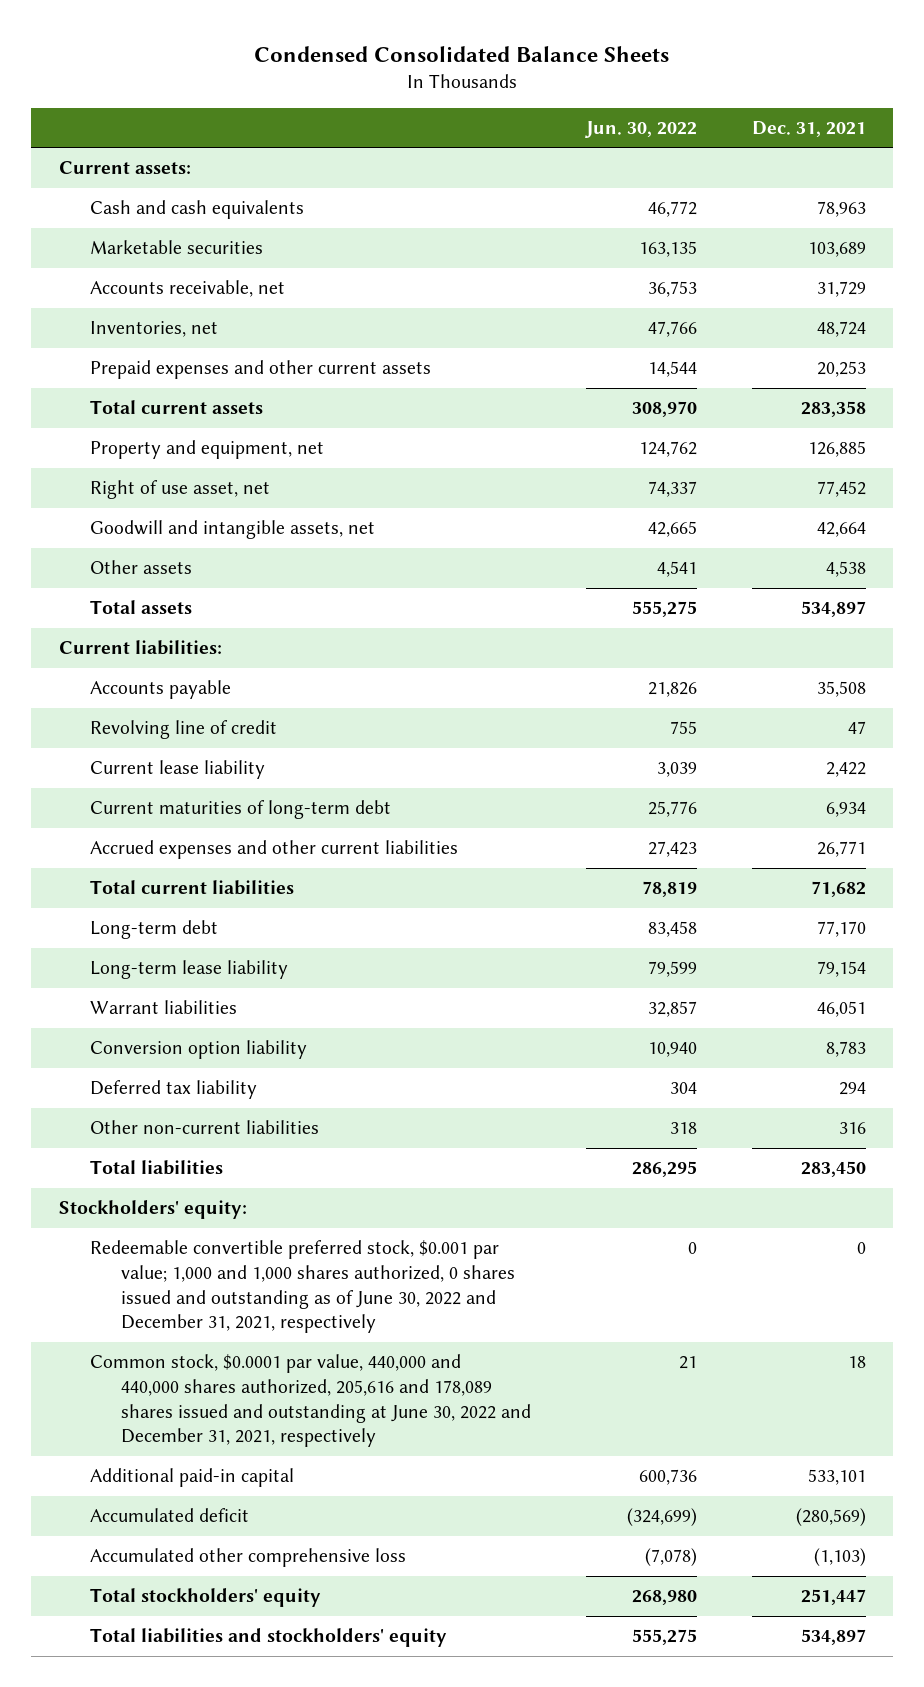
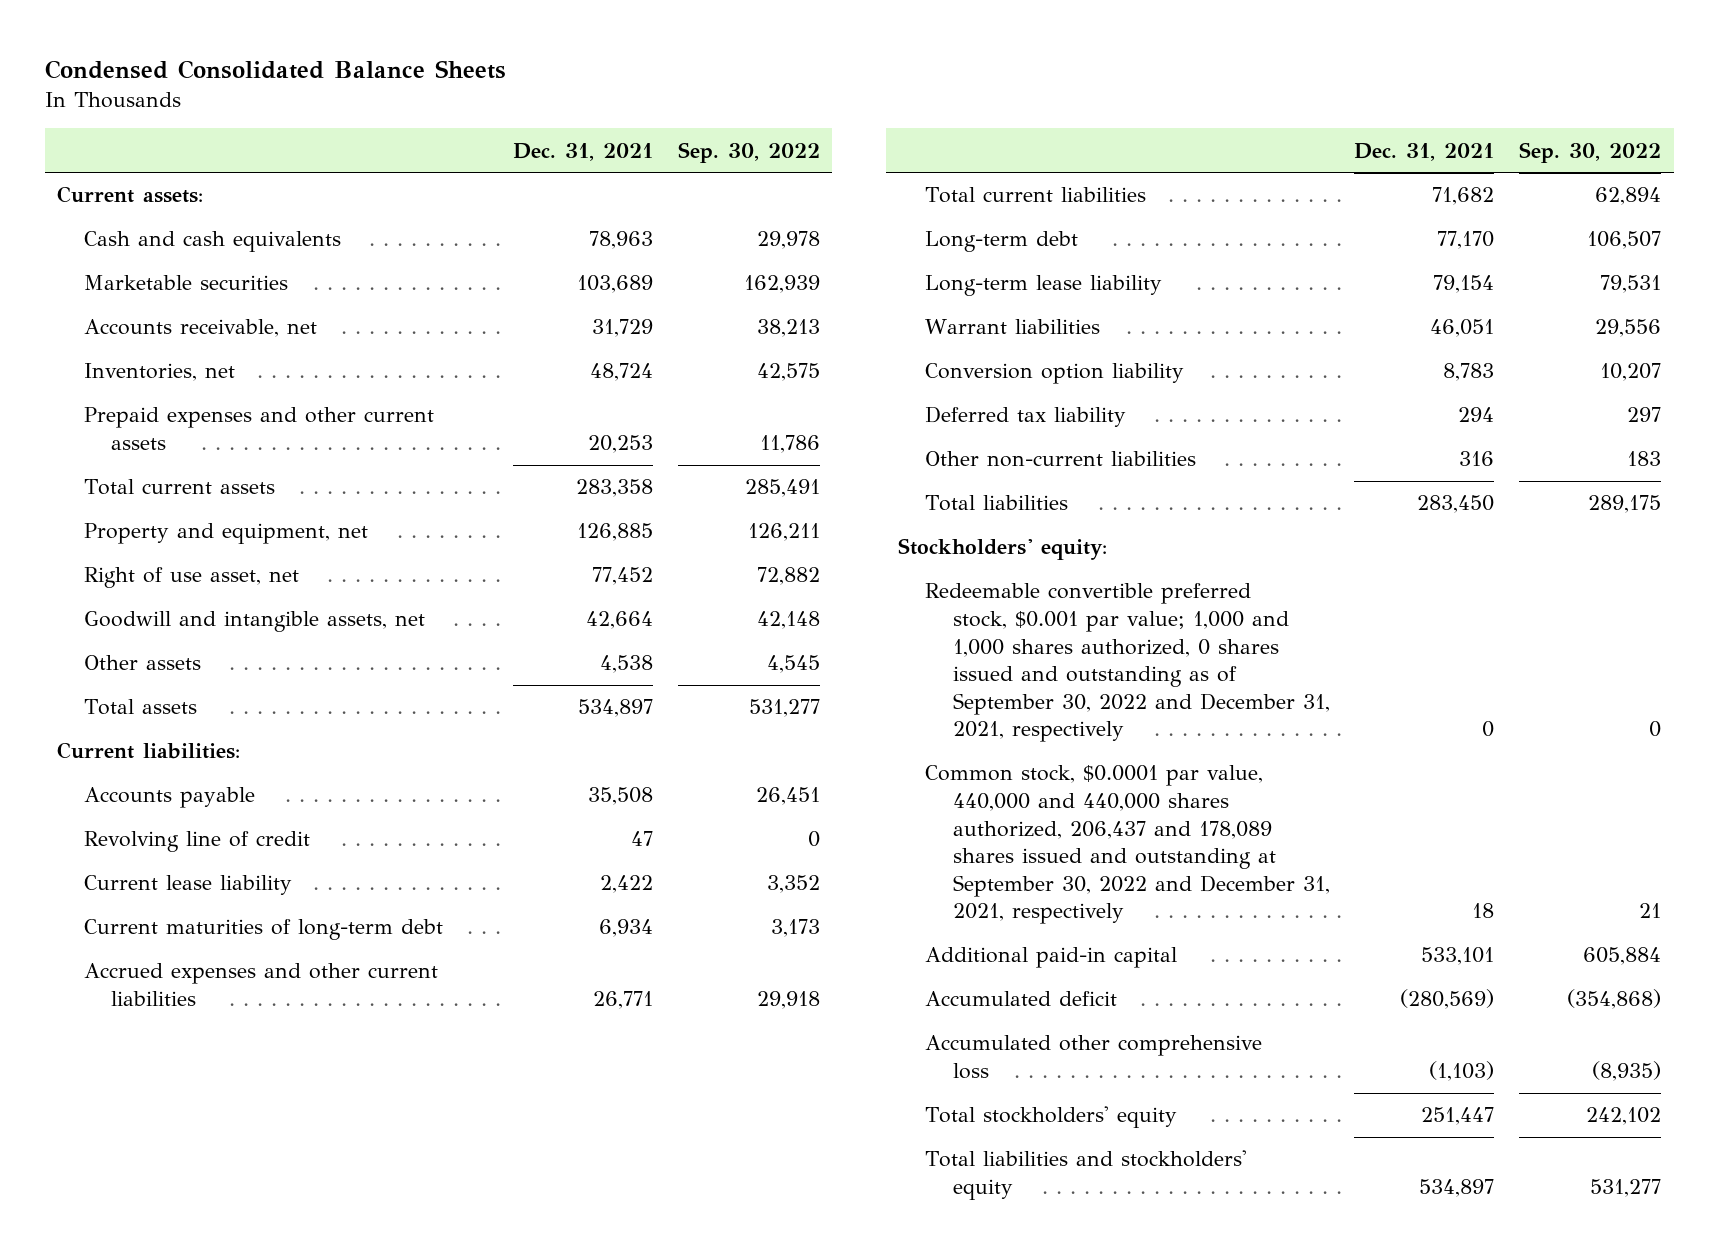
- | Jun. 30, 2022 | Dec. 31, 2021
+ | Dec. 31, 2021 | Sep. 30, 2022
- Redeemable convertible preferred stock, $0.001 par value; 1,000 and 1,000 shares authorized, 0 shares issued and outstanding as of June 30, 2022 and December 31, 2021, respectively | 0 | 0
- Common stock, $0.0001 par value, 440,000 and 440,000 shares authorized, 205,616 and 178,089 shares issued and outstanding at June 30, 2022 and December 31, 2021, respectively | 21 | 18
+ Redeemable convertible preferred stock, $0.001 par value; 1,000 and 1,000 shares authorized, 0 shares issued and outstanding as of September 30, 2022 and December 31, 2021, respectively | 0 | 0
+ Common stock, $0.0001 par value, 440,000 and 440,000 shares authorized, 206,437 and 178,089 shares issued and outstanding at September 30, 2022 and December 31, 2021, respectively | 18 | 21

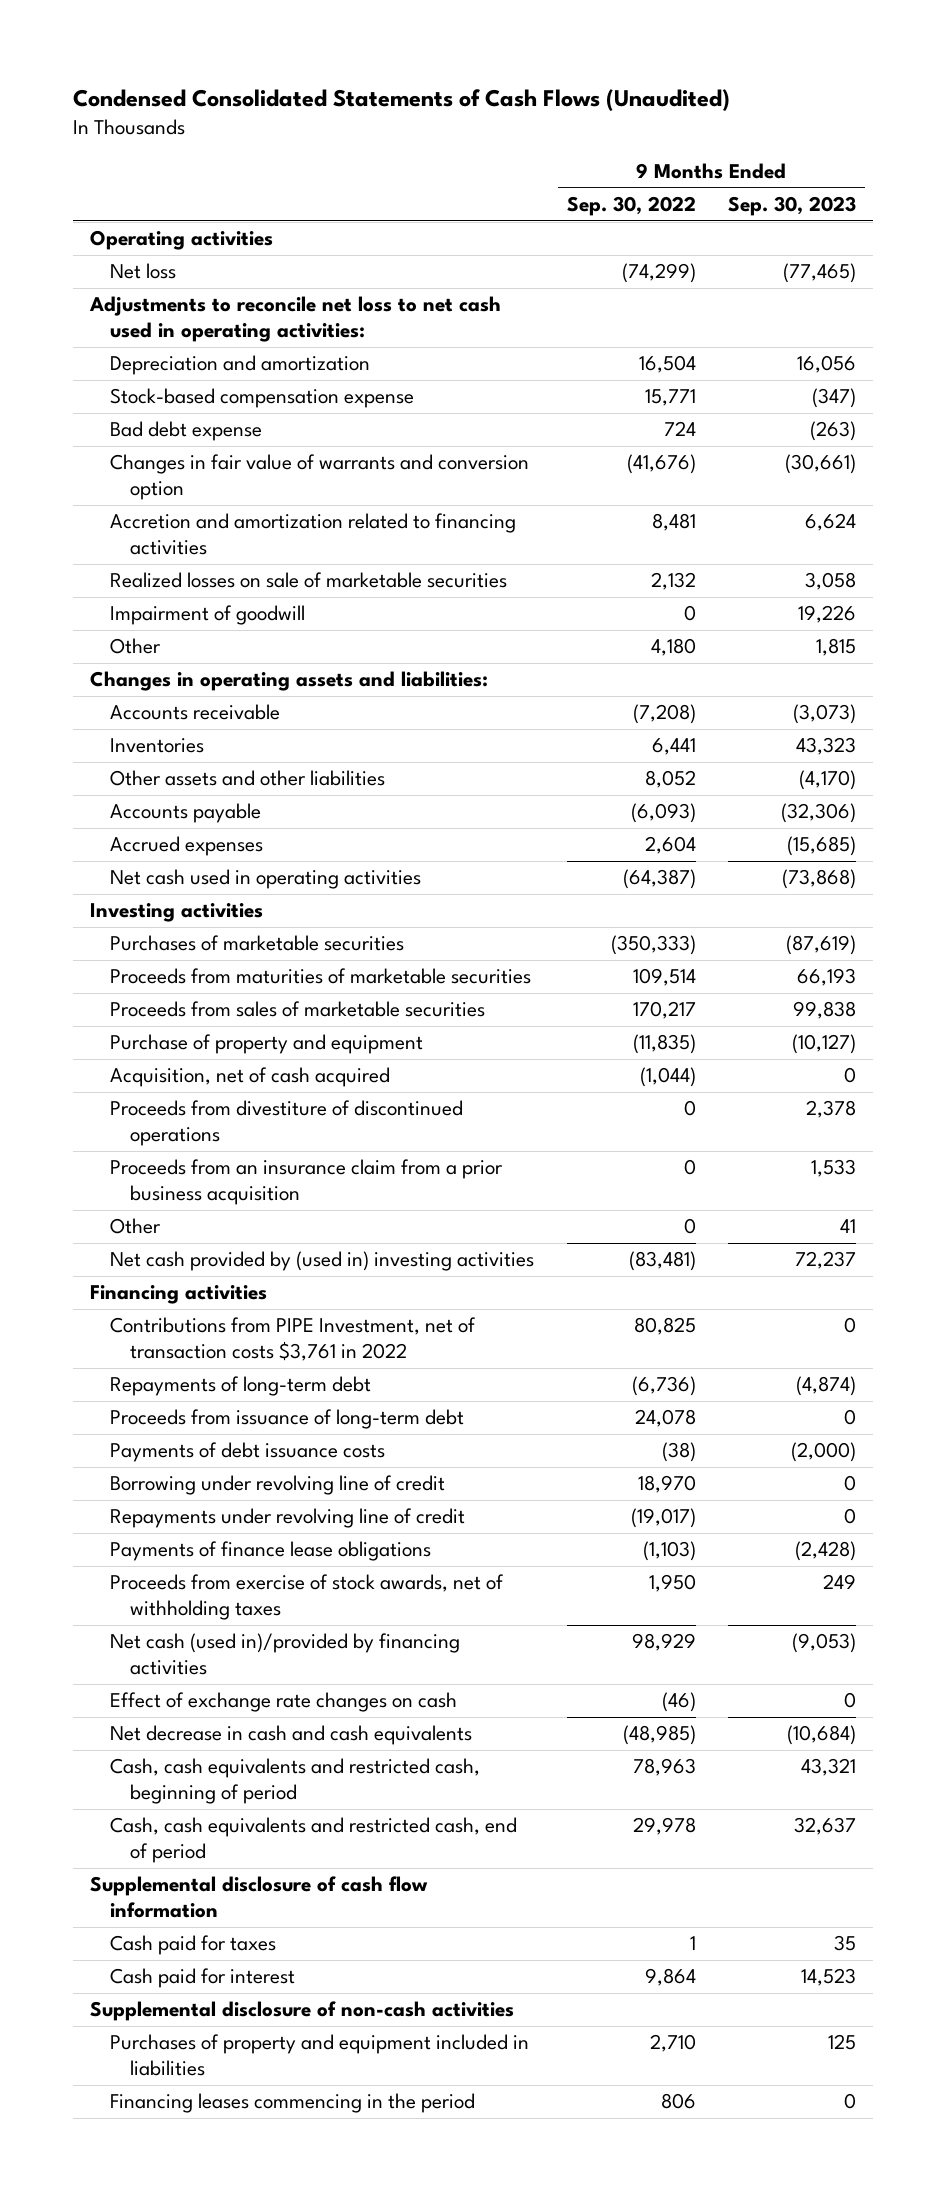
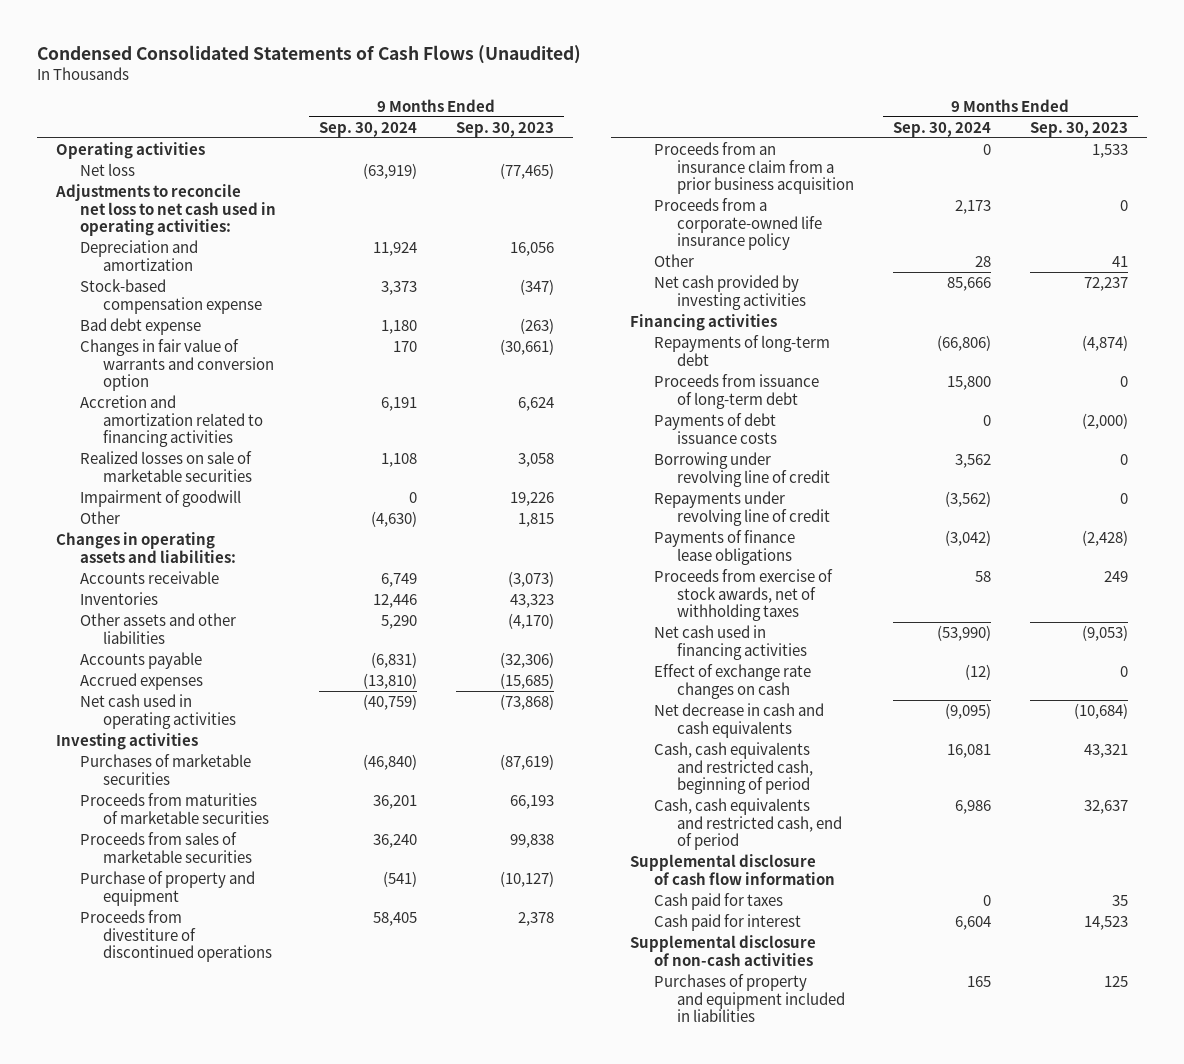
- | 9 Months Ended Sep. 30, 2022 | 9 Months Ended Sep. 30, 2023
+ | 9 Months Ended Sep. 30, 2024 | 9 Months Ended Sep. 30, 2023
- Acquisition, net of cash acquired | (1,044) | 0
+ Proceeds from a corporate-owned life insurance policy | 2,173 | 0
- Net cash provided by (used in) investing activities | (83,481) | 72,237
+ Net cash provided by investing activities | 85,666 | 72,237
- Contributions from PIPE Investment, net of transaction costs $3,761 in 2022 | 80,825 | 0
- Net cash (used in)/provided by financing activities | 98,929 | (9,053)
+ Net cash used in financing activities | (53,990) | (9,053)
- Financing leases commencing in the period | 806 | 0

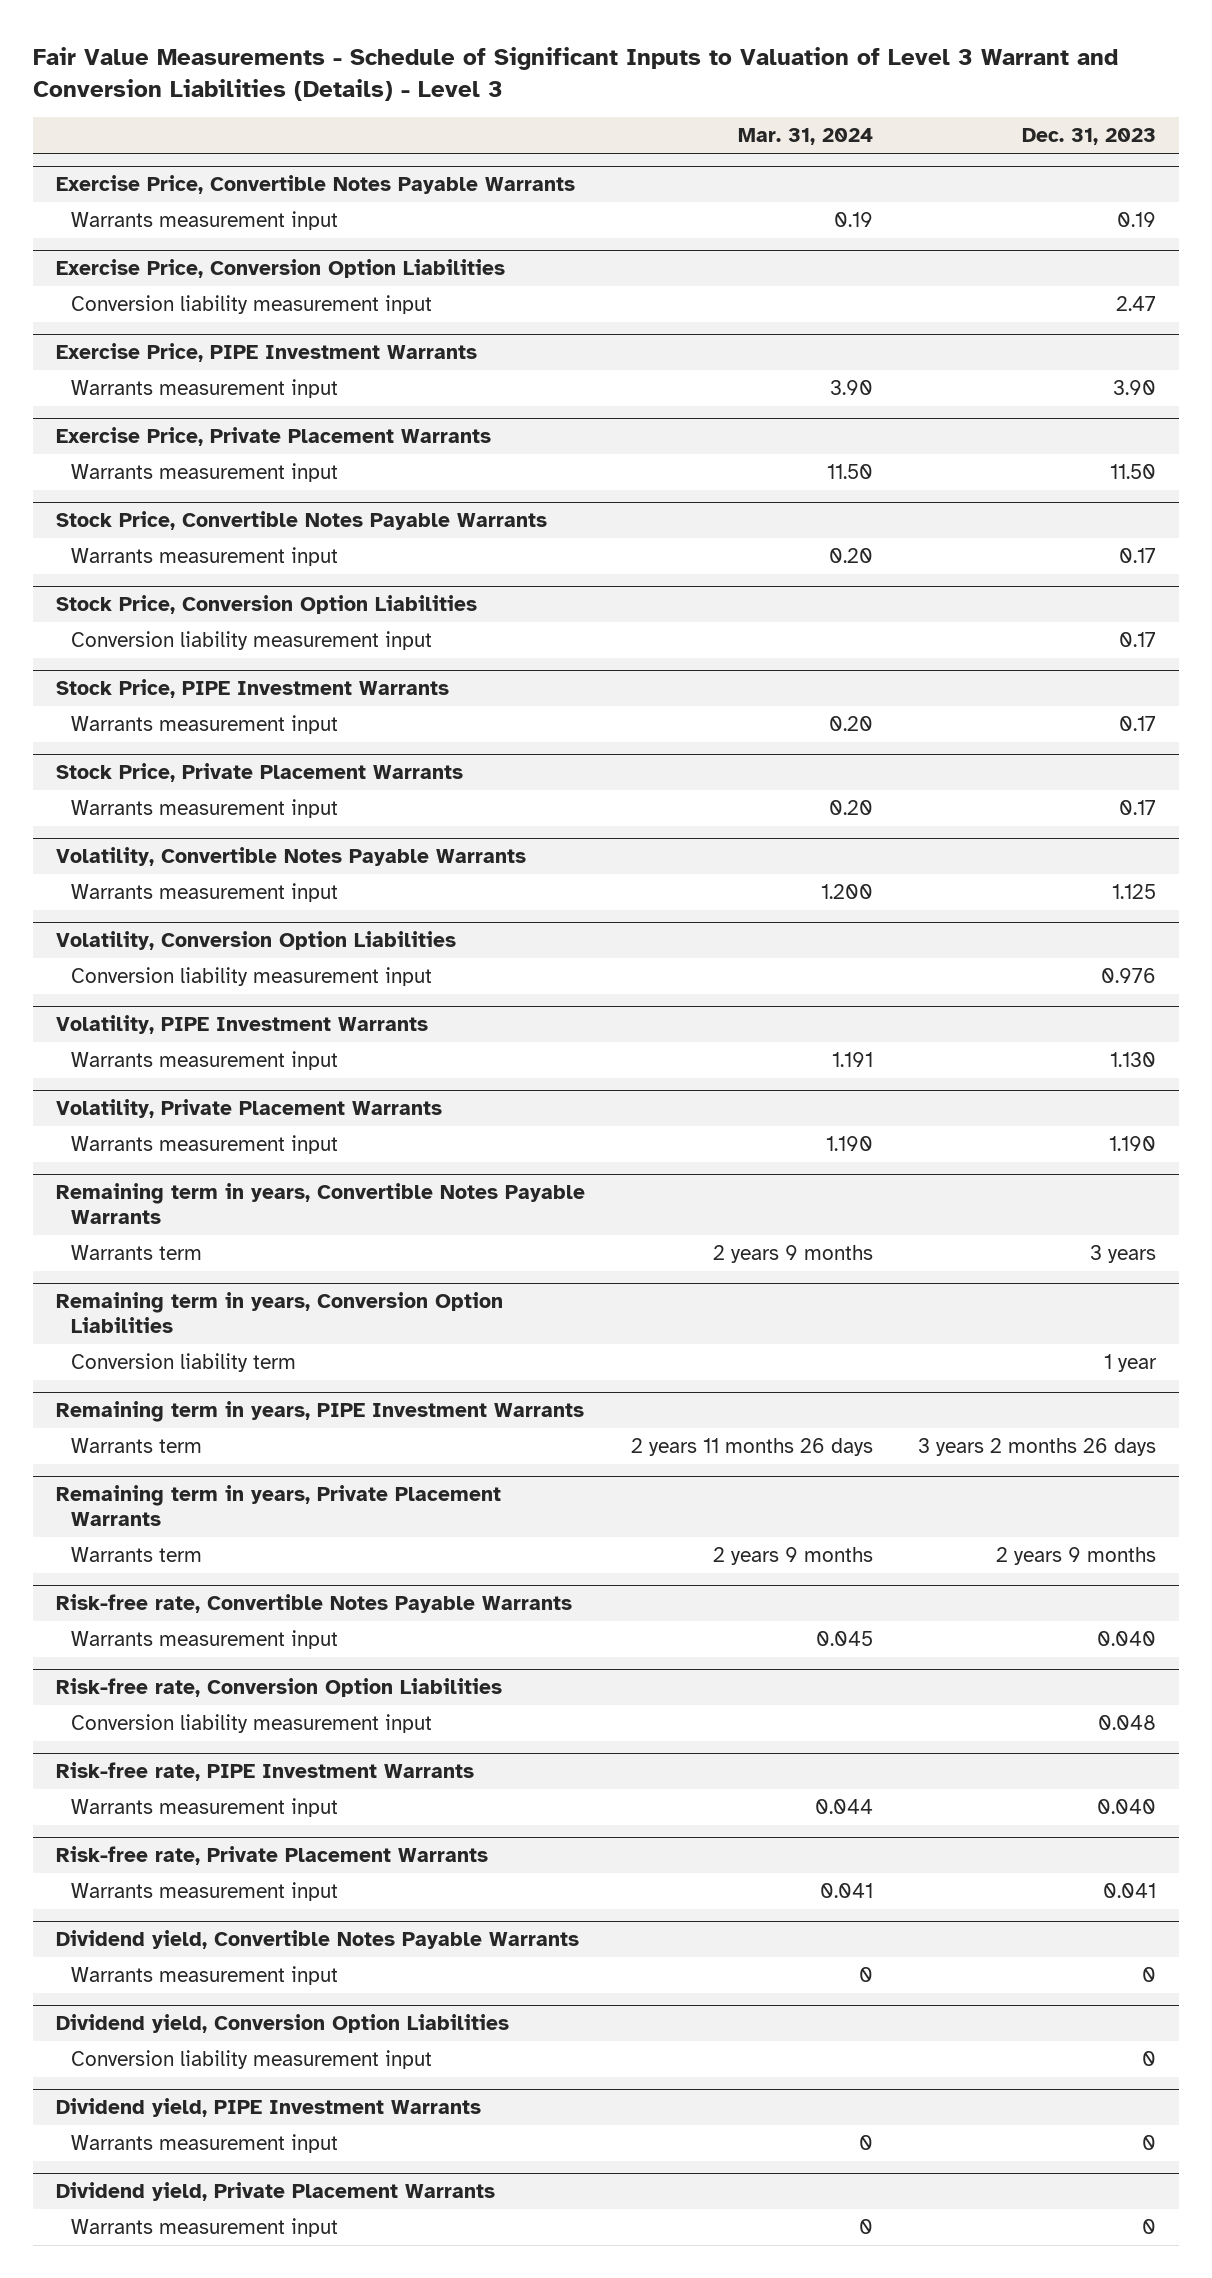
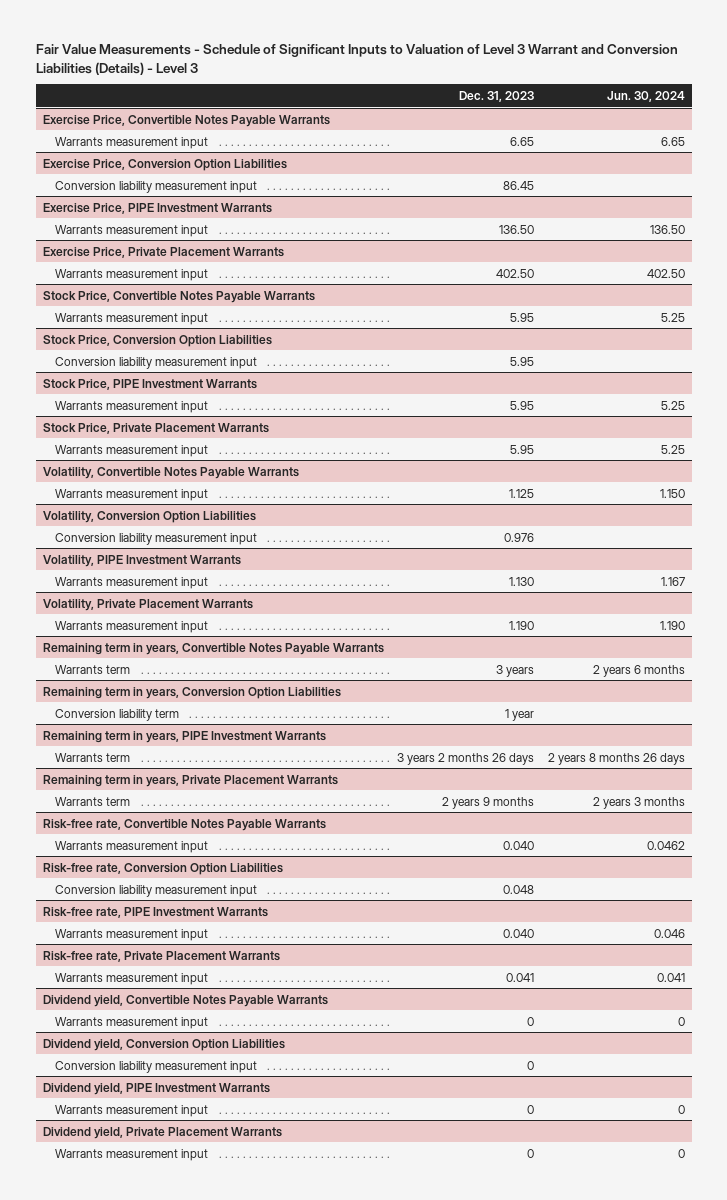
- | Mar. 31, 2024 | Dec. 31, 2023
+ | Dec. 31, 2023 | Jun. 30, 2024
@ Exercise Price, Convertible Notes Payable Warrants
- Warrants measurement input | 0.19 | 0.19
+ Warrants measurement input | 6.65 | 6.65
@ Exercise Price, Conversion Option Liabilities
- Conversion liability measurement input | | 2.47
+ Conversion liability measurement input | 86.45 |
@ Exercise Price, PIPE Investment Warrants
- Warrants measurement input | 3.90 | 3.90
+ Warrants measurement input | 136.50 | 136.50
@ Exercise Price, Private Placement Warrants
- Warrants measurement input | 11.50 | 11.50
+ Warrants measurement input | 402.50 | 402.50
@ Stock Price, Convertible Notes Payable Warrants
- Warrants measurement input | 0.20 | 0.17
+ Warrants measurement input | 5.95 | 5.25
@ Stock Price, Conversion Option Liabilities
- Conversion liability measurement input | | 0.17
+ Conversion liability measurement input | 5.95 |
@ Stock Price, PIPE Investment Warrants
- Warrants measurement input | 0.20 | 0.17
+ Warrants measurement input | 5.95 | 5.25
@ Stock Price, Private Placement Warrants
- Warrants measurement input | 0.20 | 0.17
+ Warrants measurement input | 5.95 | 5.25

